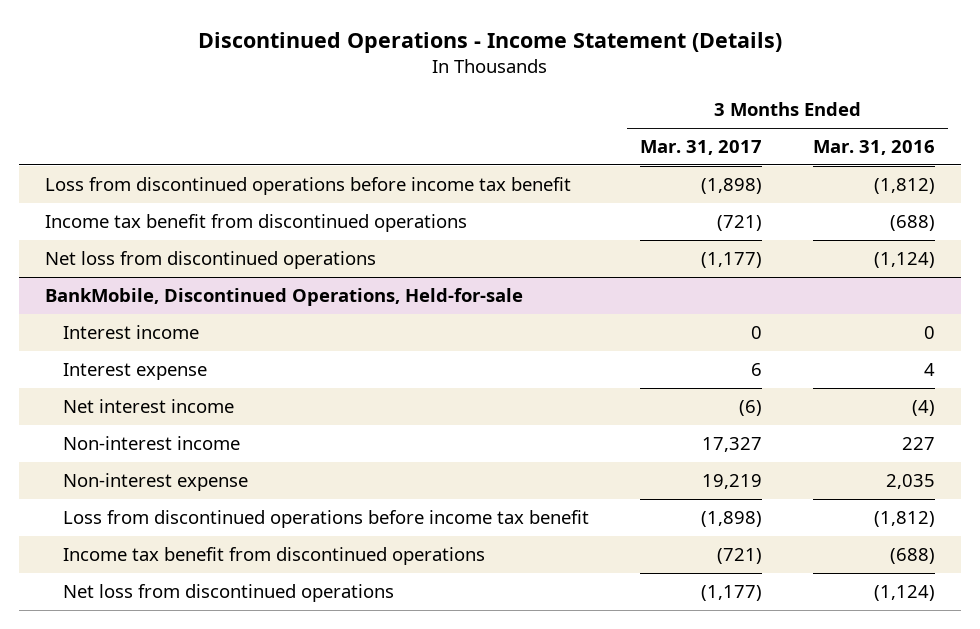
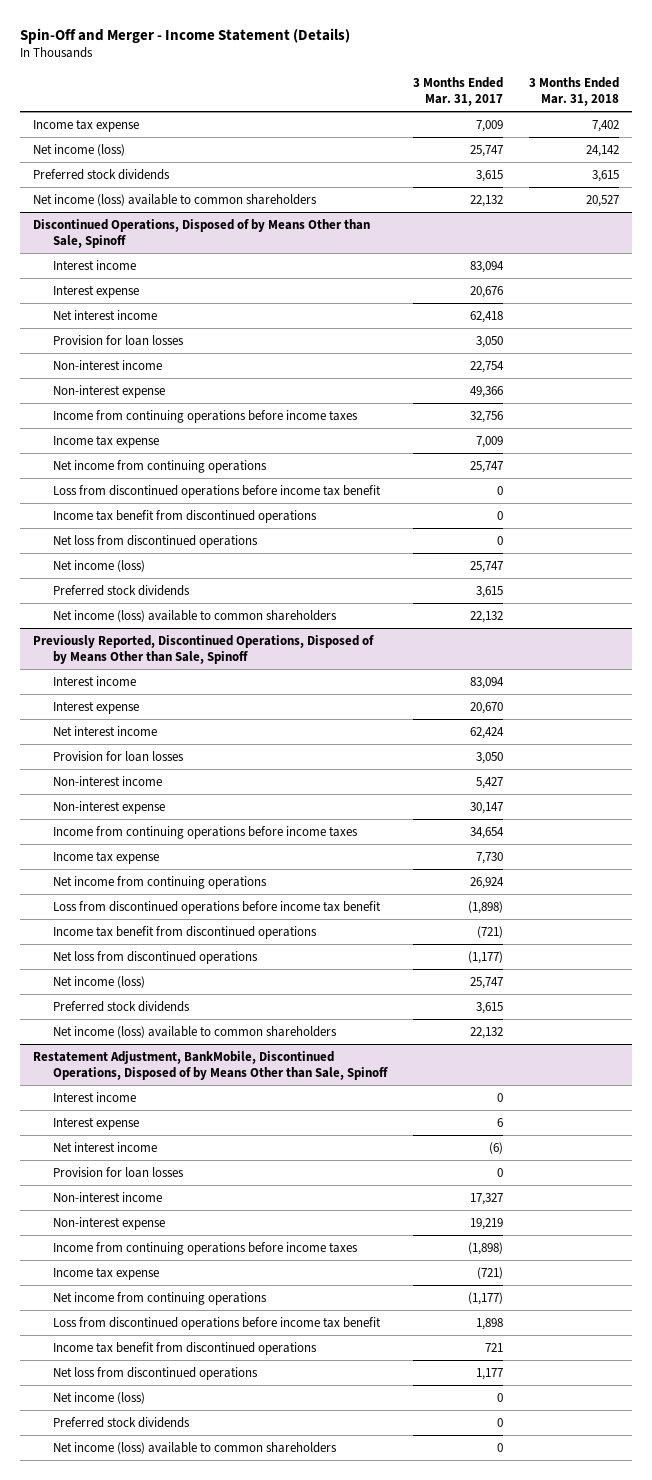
- Discontinued Operations - Income Statement (Details)
+ Spin-Off and Merger - Income Statement (Details)
- | 3 Months Ended Mar. 31, 2017 | 3 Months Ended Mar. 31, 2016
+ | 3 Months Ended Mar. 31, 2017 | 3 Months Ended Mar. 31, 2018
+ Income tax expense | 7,009 | 7,402
+ Net income (loss) | 25,747 | 24,142
+ Preferred stock dividends | 3,615 | 3,615
+ Net income (loss) available to common shareholders | 22,132 | 20,527
+ Discontinued Operations, Disposed of by Means Other than Sale, Spinoff
+ Interest income | 83,094 |
+ Interest expense | 20,676 |
+ Net interest income | 62,418 |
+ Provision for loan losses | 3,050 |
+ Non-interest income | 22,754 |
+ Non-interest expense | 49,366 |
+ Income from continuing operations before income taxes | 32,756 |
+ Income tax expense | 7,009 |
+ Net income from continuing operations | 25,747 |
+ Loss from discontinued operations before income tax benefit | 0 |
+ Income tax benefit from discontinued operations | 0 |
+ Net loss from discontinued operations | 0 |
+ Net income (loss) | 25,747 |
+ Preferred stock dividends | 3,615 |
+ Net income (loss) available to common shareholders | 22,132 |
+ Previously Reported, Discontinued Operations, Disposed of by Means Other than Sale, Spinoff
+ Interest income | 83,094 |
+ Interest expense | 20,670 |
+ Net interest income | 62,424 |
+ Provision for loan losses | 3,050 |
+ Non-interest income | 5,427 |
+ Non-interest expense | 30,147 |
+ Income from continuing operations before income taxes | 34,654 |
+ Income tax expense | 7,730 |
+ Net income from continuing operations | 26,924 |
- BankMobile, Discontinued Operations, Held-for-sale
+ Net income (loss) | 25,747 |
+ Preferred stock dividends | 3,615 |
+ Net income (loss) available to common shareholders | 22,132 |
+ Restatement Adjustment, BankMobile, Discontinued Operations, Disposed of by Means Other than Sale, Spinoff
+ Provision for loan losses | 0 |
- Loss from discontinued operations before income tax benefit | (1,898) | (1,812)
- Income tax benefit from discontinued operations | (721) | (688)
- Net loss from discontinued operations | (1,177) | (1,124)
+ Income from continuing operations before income taxes | (1,898) |
+ Income tax expense | (721) |
+ Net income from continuing operations | (1,177) |
+ Loss from discontinued operations before income tax benefit | 1,898 |
+ Income tax benefit from discontinued operations | 721 |
+ Net loss from discontinued operations | 1,177 |
+ Net income (loss) | 0 |
+ Preferred stock dividends | 0 |
+ Net income (loss) available to common shareholders | 0 |

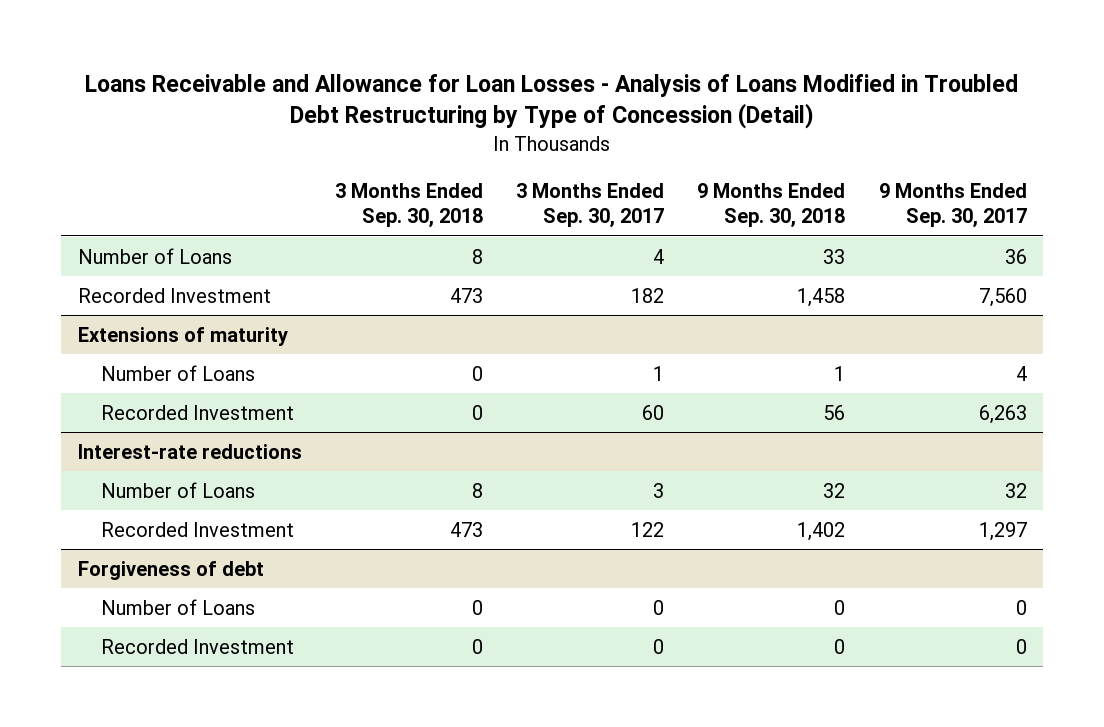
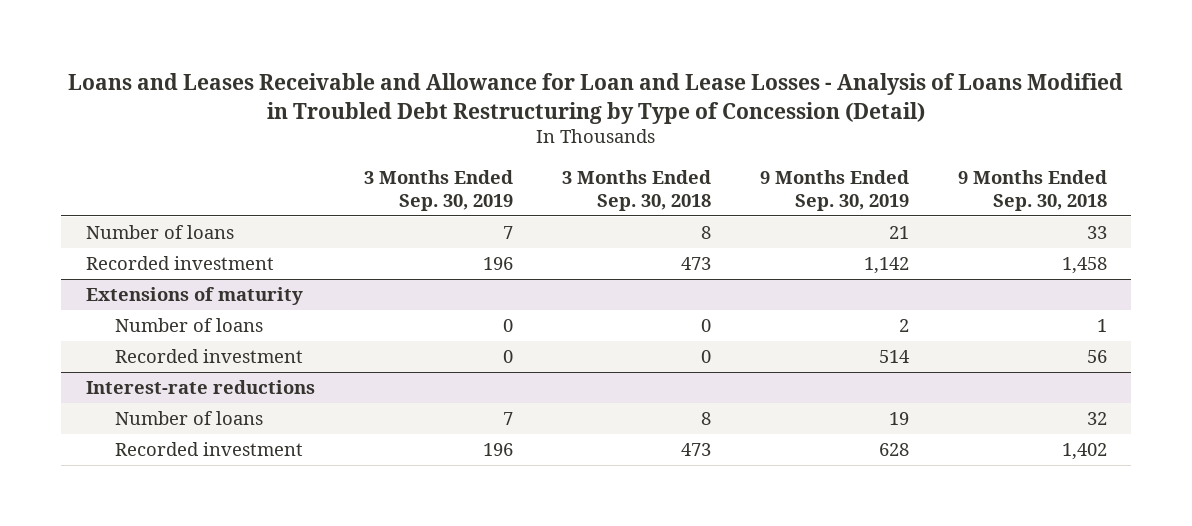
- Loans Receivable and Allowance for Loan Losses - Analysis of Loans Modified in Troubled Debt Restructuring by Type of Concession (Detail)
+ Loans and Leases Receivable and Allowance for Loan and Lease Losses - Analysis of Loans Modified in Troubled Debt Restructuring by Type of Concession (Detail)
- | 3 Months Ended Sep. 30, 2018 | 3 Months Ended Sep. 30, 2017 | 9 Months Ended Sep. 30, 2018 | 9 Months Ended Sep. 30, 2017
+ | 3 Months Ended Sep. 30, 2019 | 3 Months Ended Sep. 30, 2018 | 9 Months Ended Sep. 30, 2019 | 9 Months Ended Sep. 30, 2018
- Number of Loans | 8 | 4 | 33 | 36
- Recorded Investment | 473 | 182 | 1,458 | 7,560
+ Number of loans | 7 | 8 | 21 | 33
+ Recorded investment | 196 | 473 | 1,142 | 1,458
@ Extensions of maturity
- Number of Loans | 0 | 1 | 1 | 4
- Recorded Investment | 0 | 60 | 56 | 6,263
+ Number of loans | 0 | 0 | 2 | 1
+ Recorded investment | 0 | 0 | 514 | 56
@ Interest-rate reductions
- Number of Loans | 8 | 3 | 32 | 32
- Recorded Investment | 473 | 122 | 1,402 | 1,297
- Forgiveness of debt
- Number of Loans | 0 | 0 | 0 | 0
- Recorded Investment | 0 | 0 | 0 | 0
@ Interest-rate reductions
+ Number of loans | 7 | 8 | 19 | 32
+ Recorded investment | 196 | 473 | 628 | 1,402

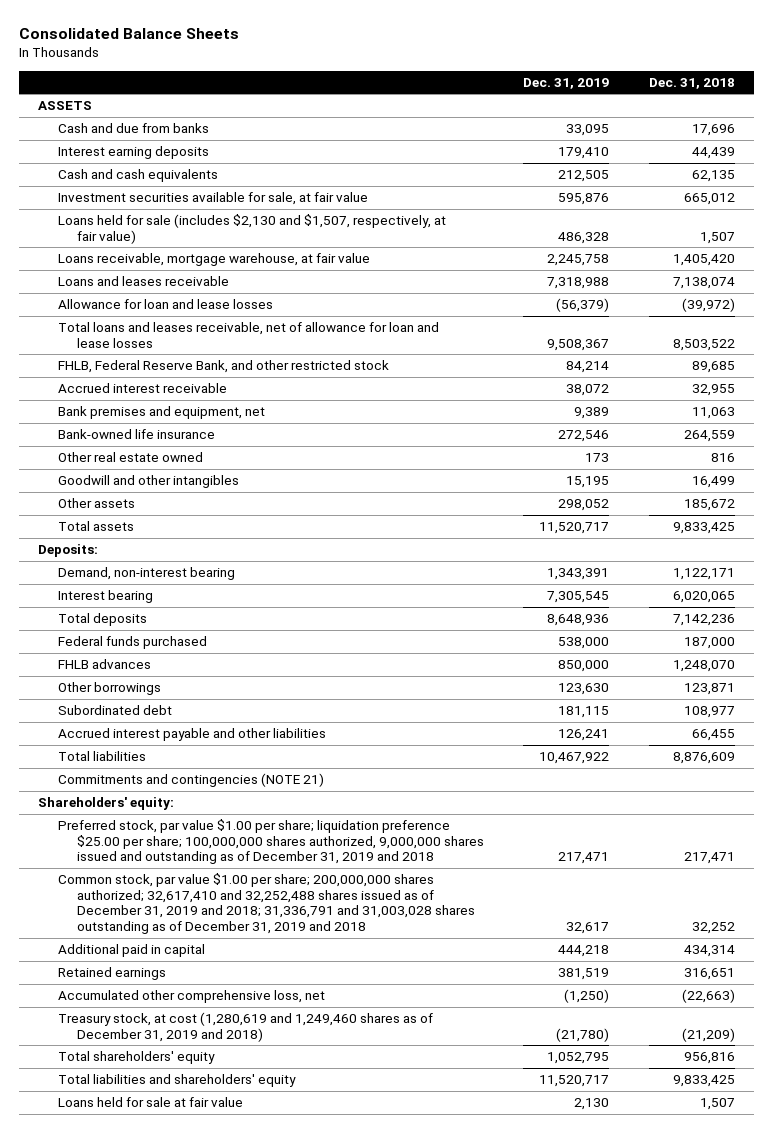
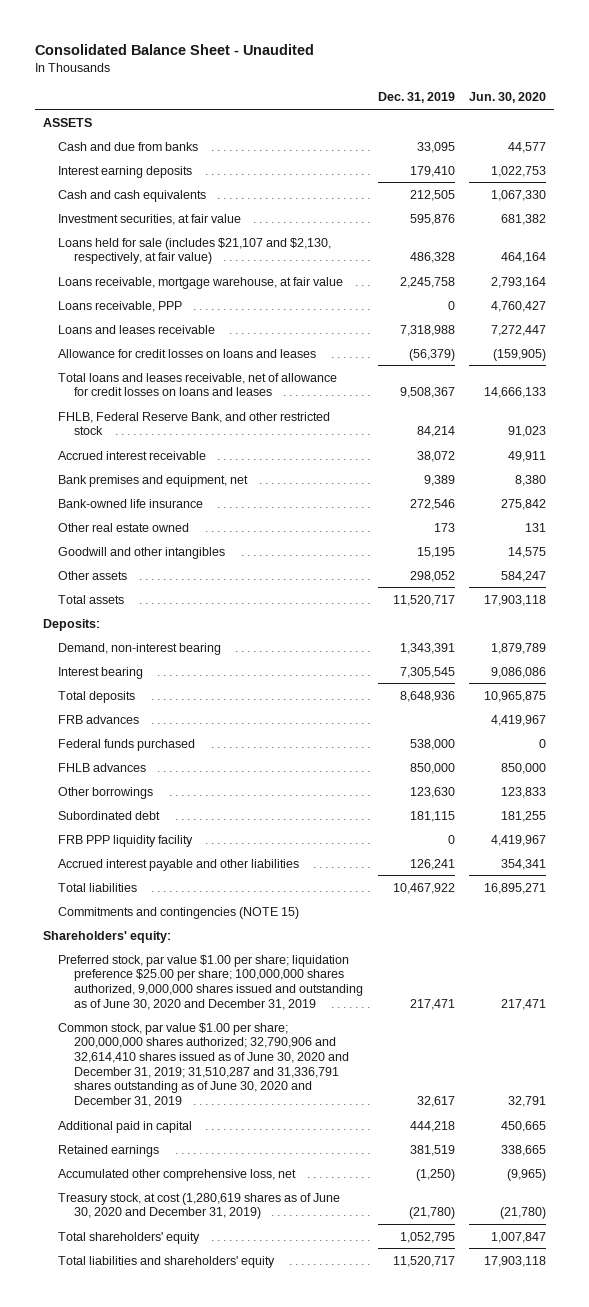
- Consolidated Balance Sheets
+ Consolidated Balance Sheet - Unaudited
- | Dec. 31, 2019 | Dec. 31, 2018
+ | Dec. 31, 2019 | Jun. 30, 2020
- Investment securities available for sale, at fair value | 595,876 | 665,012
- Loans held for sale (includes $2,130 and $1,507, respectively, at fair value) | 486,328 | 1,507
+ Investment securities, at fair value | 595,876 | 681,382
+ Loans held for sale (includes $21,107 and $2,130, respectively, at fair value) | 486,328 | 464,164
+ Loans receivable, PPP | 0 | 4,760,427
- Allowance for loan and lease losses | (56,379) | (39,972)
- Total loans and leases receivable, net of allowance for loan and lease losses | 9,508,367 | 8,503,522
+ Allowance for credit losses on loans and leases | (56,379) | (159,905)
+ Total loans and leases receivable, net of allowance for credit losses on loans and leases | 9,508,367 | 14,666,133
+ FRB advances | | 4,419,967
+ FRB PPP liquidity facility | 0 | 4,419,967
- Commitments and contingencies (NOTE 21)
+ Commitments and contingencies (NOTE 15)
- Preferred stock, par value $1.00 per share; liquidation preference $25.00 per share; 100,000,000 shares authorized, 9,000,000 shares issued and outstanding as of December 31, 2019 and 2018 | 217,471 | 217,471
- Common stock, par value $1.00 per share; 200,000,000 shares authorized; 32,617,410 and 32,252,488 shares issued as of December 31, 2019 and 2018; 31,336,791 and 31,003,028 shares outstanding as of December 31, 2019 and 2018 | 32,617 | 32,252
+ Preferred stock, par value $1.00 per share; liquidation preference $25.00 per share; 100,000,000 shares authorized, 9,000,000 shares issued and outstanding as of June 30, 2020 and December 31, 2019 | 217,471 | 217,471
+ Common stock, par value $1.00 per share; 200,000,000 shares authorized; 32,790,906 and 32,614,410 shares issued as of June 30, 2020 and December 31, 2019; 31,510,287 and 31,336,791 shares outstanding as of June 30, 2020 and December 31, 2019 | 32,617 | 32,791
- Treasury stock, at cost (1,280,619 and 1,249,460 shares as of December 31, 2019 and 2018) | (21,780) | (21,209)
+ Treasury stock, at cost (1,280,619 shares as of June 30, 2020 and December 31, 2019) | (21,780) | (21,780)
- Loans held for sale at fair value | 2,130 | 1,507

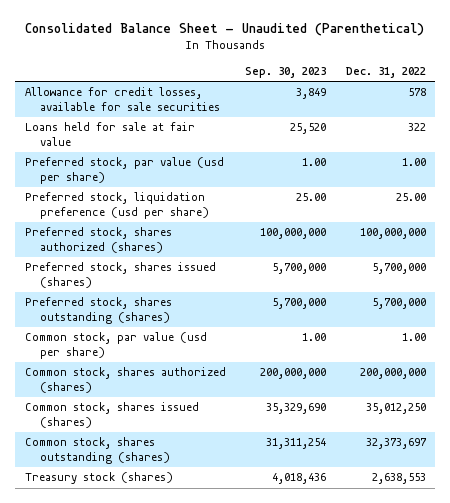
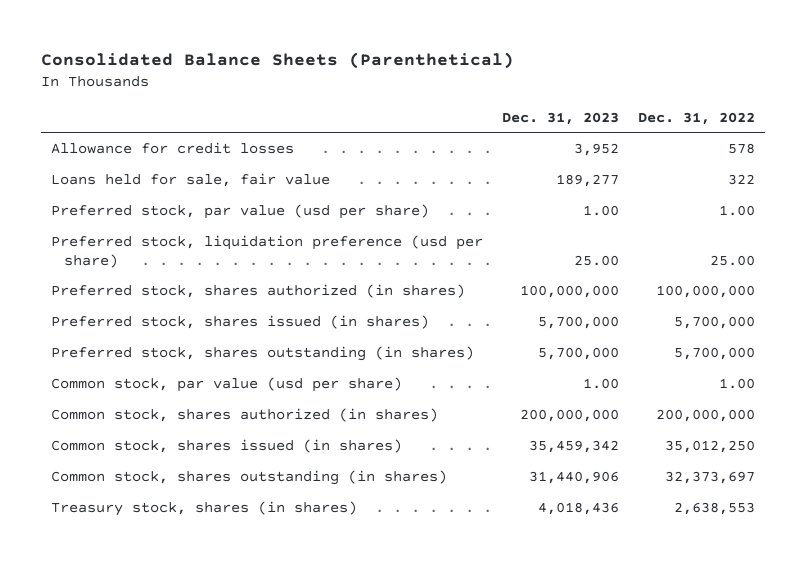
- Consolidated Balance Sheet - Unaudited (Parenthetical)
+ Consolidated Balance Sheets (Parenthetical)
- | Sep. 30, 2023 | Dec. 31, 2022
+ | Dec. 31, 2023 | Dec. 31, 2022
- Allowance for credit losses, available for sale securities | 3,849 | 578
- Loans held for sale at fair value | 25,520 | 322
+ Allowance for credit losses | 3,952 | 578
+ Loans held for sale, fair value | 189,277 | 322
- Preferred stock, shares authorized (shares) | 100,000,000 | 100,000,000
- Preferred stock, shares issued (shares) | 5,700,000 | 5,700,000
- Preferred stock, shares outstanding (shares) | 5,700,000 | 5,700,000
+ Preferred stock, shares authorized (in shares) | 100,000,000 | 100,000,000
+ Preferred stock, shares issued (in shares) | 5,700,000 | 5,700,000
+ Preferred stock, shares outstanding (in shares) | 5,700,000 | 5,700,000
- Common stock, shares authorized (shares) | 200,000,000 | 200,000,000
- Common stock, shares issued (shares) | 35,329,690 | 35,012,250
- Common stock, shares outstanding (shares) | 31,311,254 | 32,373,697
- Treasury stock (shares) | 4,018,436 | 2,638,553
+ Common stock, shares authorized (in shares) | 200,000,000 | 200,000,000
+ Common stock, shares issued (in shares) | 35,459,342 | 35,012,250
+ Common stock, shares outstanding (in shares) | 31,440,906 | 32,373,697
+ Treasury stock, shares (in shares) | 4,018,436 | 2,638,553

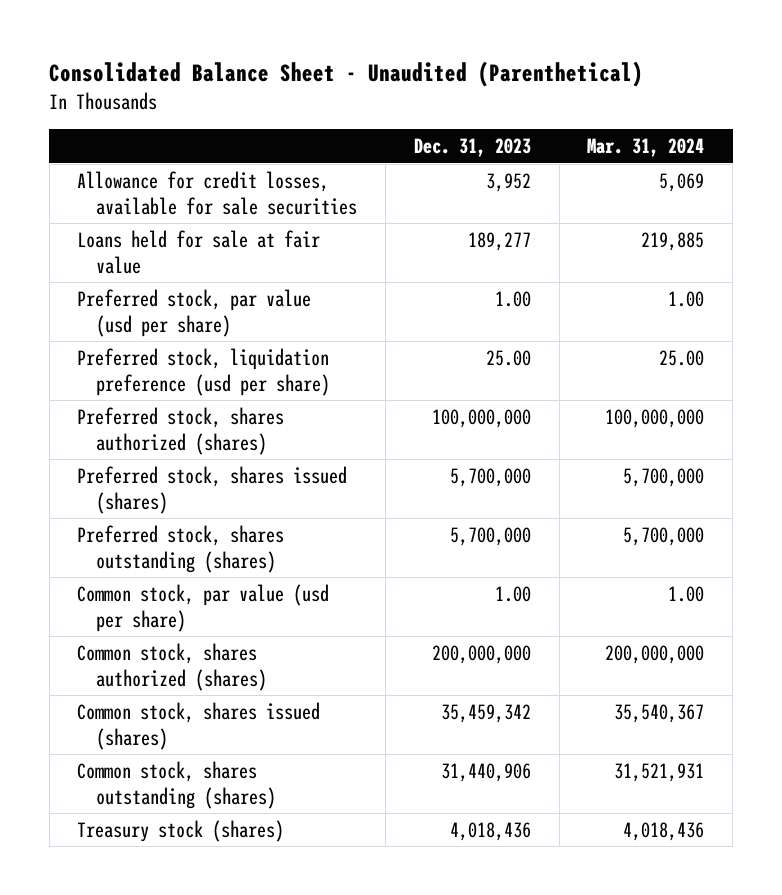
- Consolidated Balance Sheets (Parenthetical)
+ Consolidated Balance Sheet - Unaudited (Parenthetical)
- | Dec. 31, 2023 | Dec. 31, 2022
+ | Dec. 31, 2023 | Mar. 31, 2024
- Allowance for credit losses | 3,952 | 578
- Loans held for sale, fair value | 189,277 | 322
+ Allowance for credit losses, available for sale securities | 3,952 | 5,069
+ Loans held for sale at fair value | 189,277 | 219,885
- Preferred stock, shares authorized (in shares) | 100,000,000 | 100,000,000
- Preferred stock, shares issued (in shares) | 5,700,000 | 5,700,000
- Preferred stock, shares outstanding (in shares) | 5,700,000 | 5,700,000
+ Preferred stock, shares authorized (shares) | 100,000,000 | 100,000,000
+ Preferred stock, shares issued (shares) | 5,700,000 | 5,700,000
+ Preferred stock, shares outstanding (shares) | 5,700,000 | 5,700,000
- Common stock, shares authorized (in shares) | 200,000,000 | 200,000,000
- Common stock, shares issued (in shares) | 35,459,342 | 35,012,250
- Common stock, shares outstanding (in shares) | 31,440,906 | 32,373,697
- Treasury stock, shares (in shares) | 4,018,436 | 2,638,553
+ Common stock, shares authorized (shares) | 200,000,000 | 200,000,000
+ Common stock, shares issued (shares) | 35,459,342 | 35,540,367
+ Common stock, shares outstanding (shares) | 31,440,906 | 31,521,931
+ Treasury stock (shares) | 4,018,436 | 4,018,436

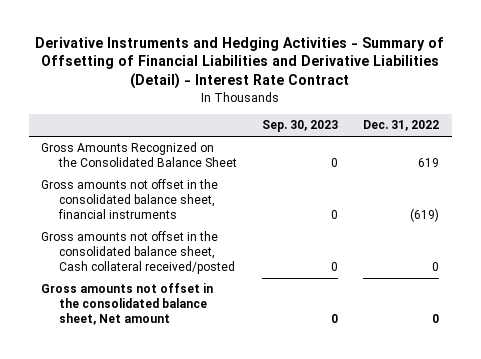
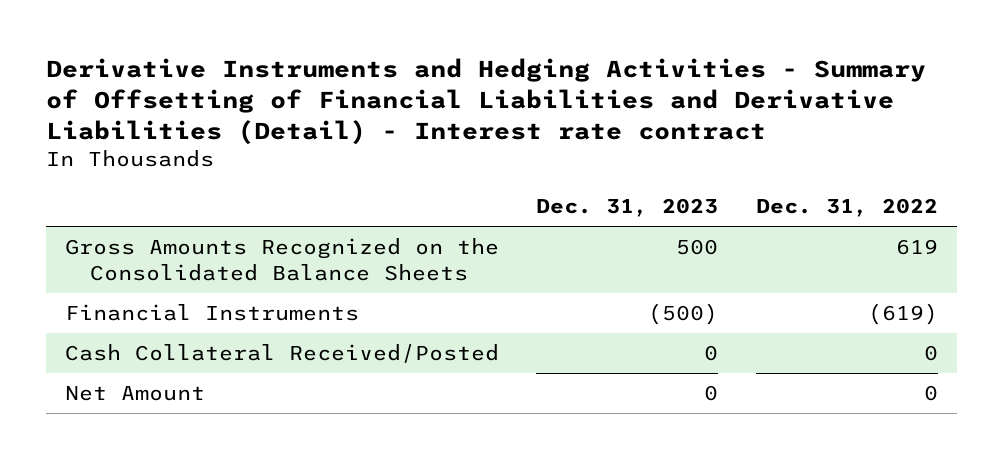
- Derivative Instruments and Hedging Activities - Summary of Offsetting of Financial Liabilities and Derivative Liabilities (Detail) - Interest Rate Contract
+ Derivative Instruments and Hedging Activities - Summary of Offsetting of Financial Liabilities and Derivative Liabilities (Detail) - Interest rate contract
- | Sep. 30, 2023 | Dec. 31, 2022
+ | Dec. 31, 2023 | Dec. 31, 2022
- Gross Amounts Recognized on the Consolidated Balance Sheet | 0 | 619
- Gross amounts not offset in the consolidated balance sheet, financial instruments | 0 | (619)
- Gross amounts not offset in the consolidated balance sheet, Cash collateral received/posted | 0 | 0
- Gross amounts not offset in the consolidated balance sheet, Net amount | 0 | 0
+ Gross Amounts Recognized on the Consolidated Balance Sheets | 500 | 619
+ Financial Instruments | (500) | (619)
+ Cash Collateral Received/Posted | 0 | 0
+ Net Amount | 0 | 0

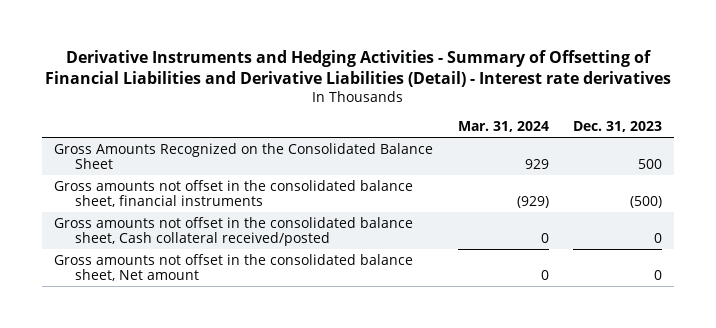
- Derivative Instruments and Hedging Activities - Summary of Offsetting of Financial Liabilities and Derivative Liabilities (Detail) - Interest rate contract
+ Derivative Instruments and Hedging Activities - Summary of Offsetting of Financial Liabilities and Derivative Liabilities (Detail) - Interest rate derivatives
- | Dec. 31, 2023 | Dec. 31, 2022
+ | Mar. 31, 2024 | Dec. 31, 2023
- Gross Amounts Recognized on the Consolidated Balance Sheets | 500 | 619
- Financial Instruments | (500) | (619)
- Cash Collateral Received/Posted | 0 | 0
- Net Amount | 0 | 0
+ Gross Amounts Recognized on the Consolidated Balance Sheet | 929 | 500
+ Gross amounts not offset in the consolidated balance sheet, financial instruments | (929) | (500)
+ Gross amounts not offset in the consolidated balance sheet, Cash collateral received/posted | 0 | 0
+ Gross amounts not offset in the consolidated balance sheet, Net amount | 0 | 0

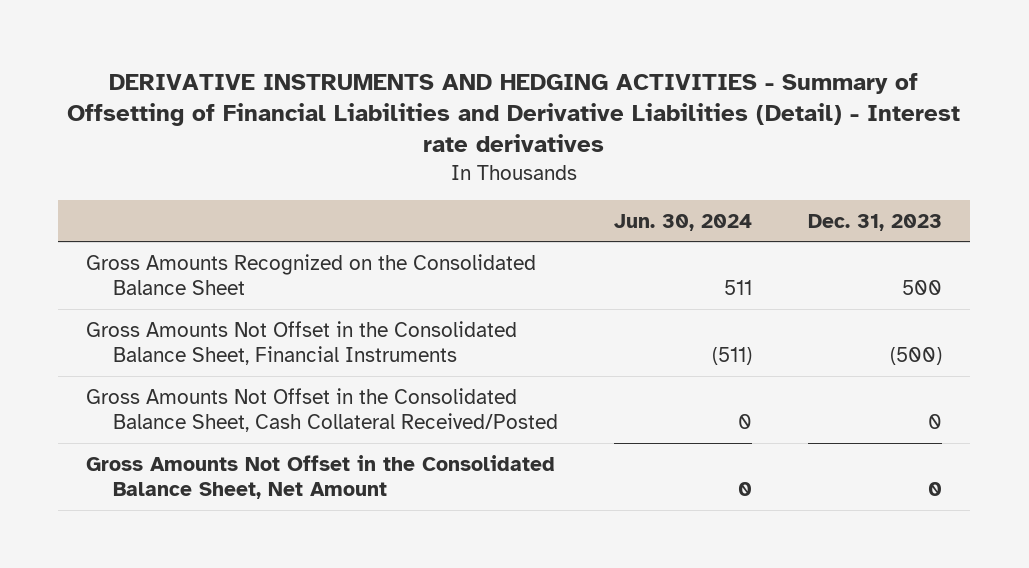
- Derivative Instruments and Hedging Activities - Summary of Offsetting of Financial Liabilities and Derivative Liabilities (Detail) - Interest rate derivatives
+ DERIVATIVE INSTRUMENTS AND HEDGING ACTIVITIES - Summary of Offsetting of Financial Liabilities and Derivative Liabilities (Detail) - Interest rate derivatives
- | Mar. 31, 2024 | Dec. 31, 2023
+ | Jun. 30, 2024 | Dec. 31, 2023
- Gross amounts not offset in the consolidated balance sheet, financial instruments | (929) | (500)
- Gross amounts not offset in the consolidated balance sheet, Cash collateral received/posted | 0 | 0
- Gross amounts not offset in the consolidated balance sheet, Net amount | 0 | 0
+ Gross Amounts Not Offset in the Consolidated Balance Sheet, Financial Instruments | (511) | (500)
+ Gross Amounts Not Offset in the Consolidated Balance Sheet, Cash Collateral Received/Posted | 0 | 0
+ Gross Amounts Not Offset in the Consolidated Balance Sheet, Net Amount | 0 | 0

